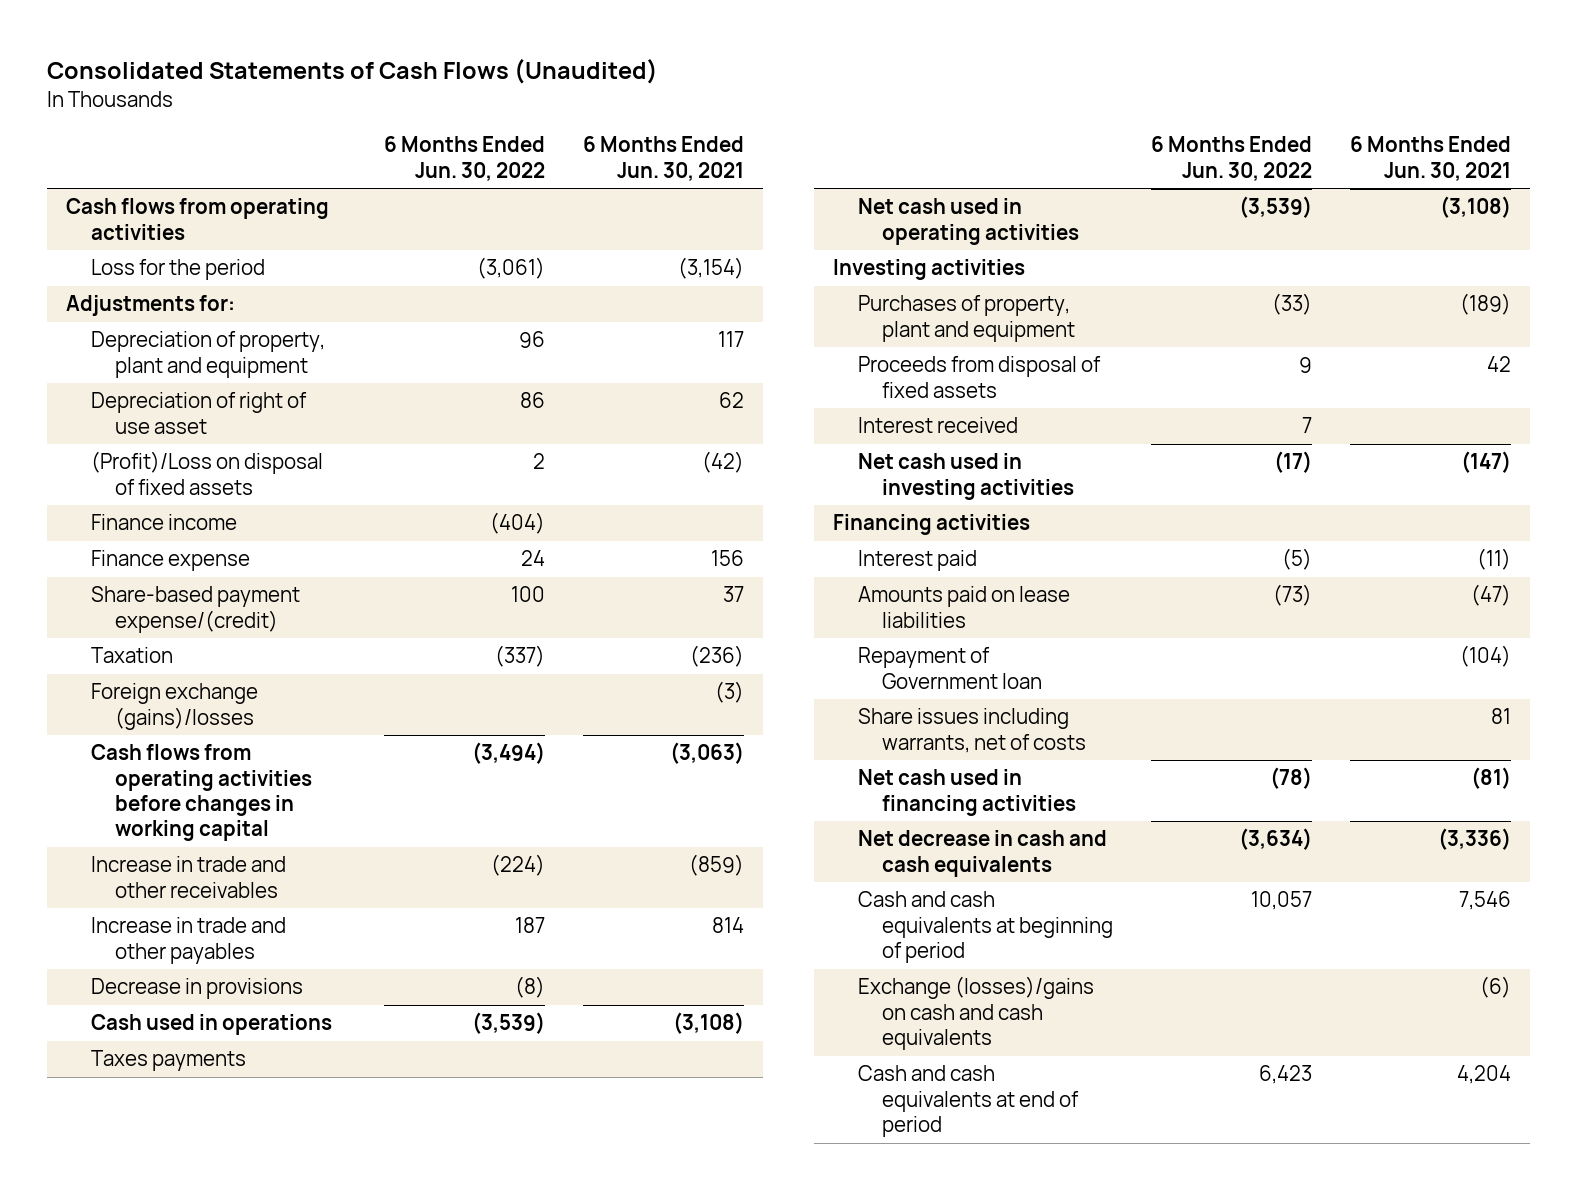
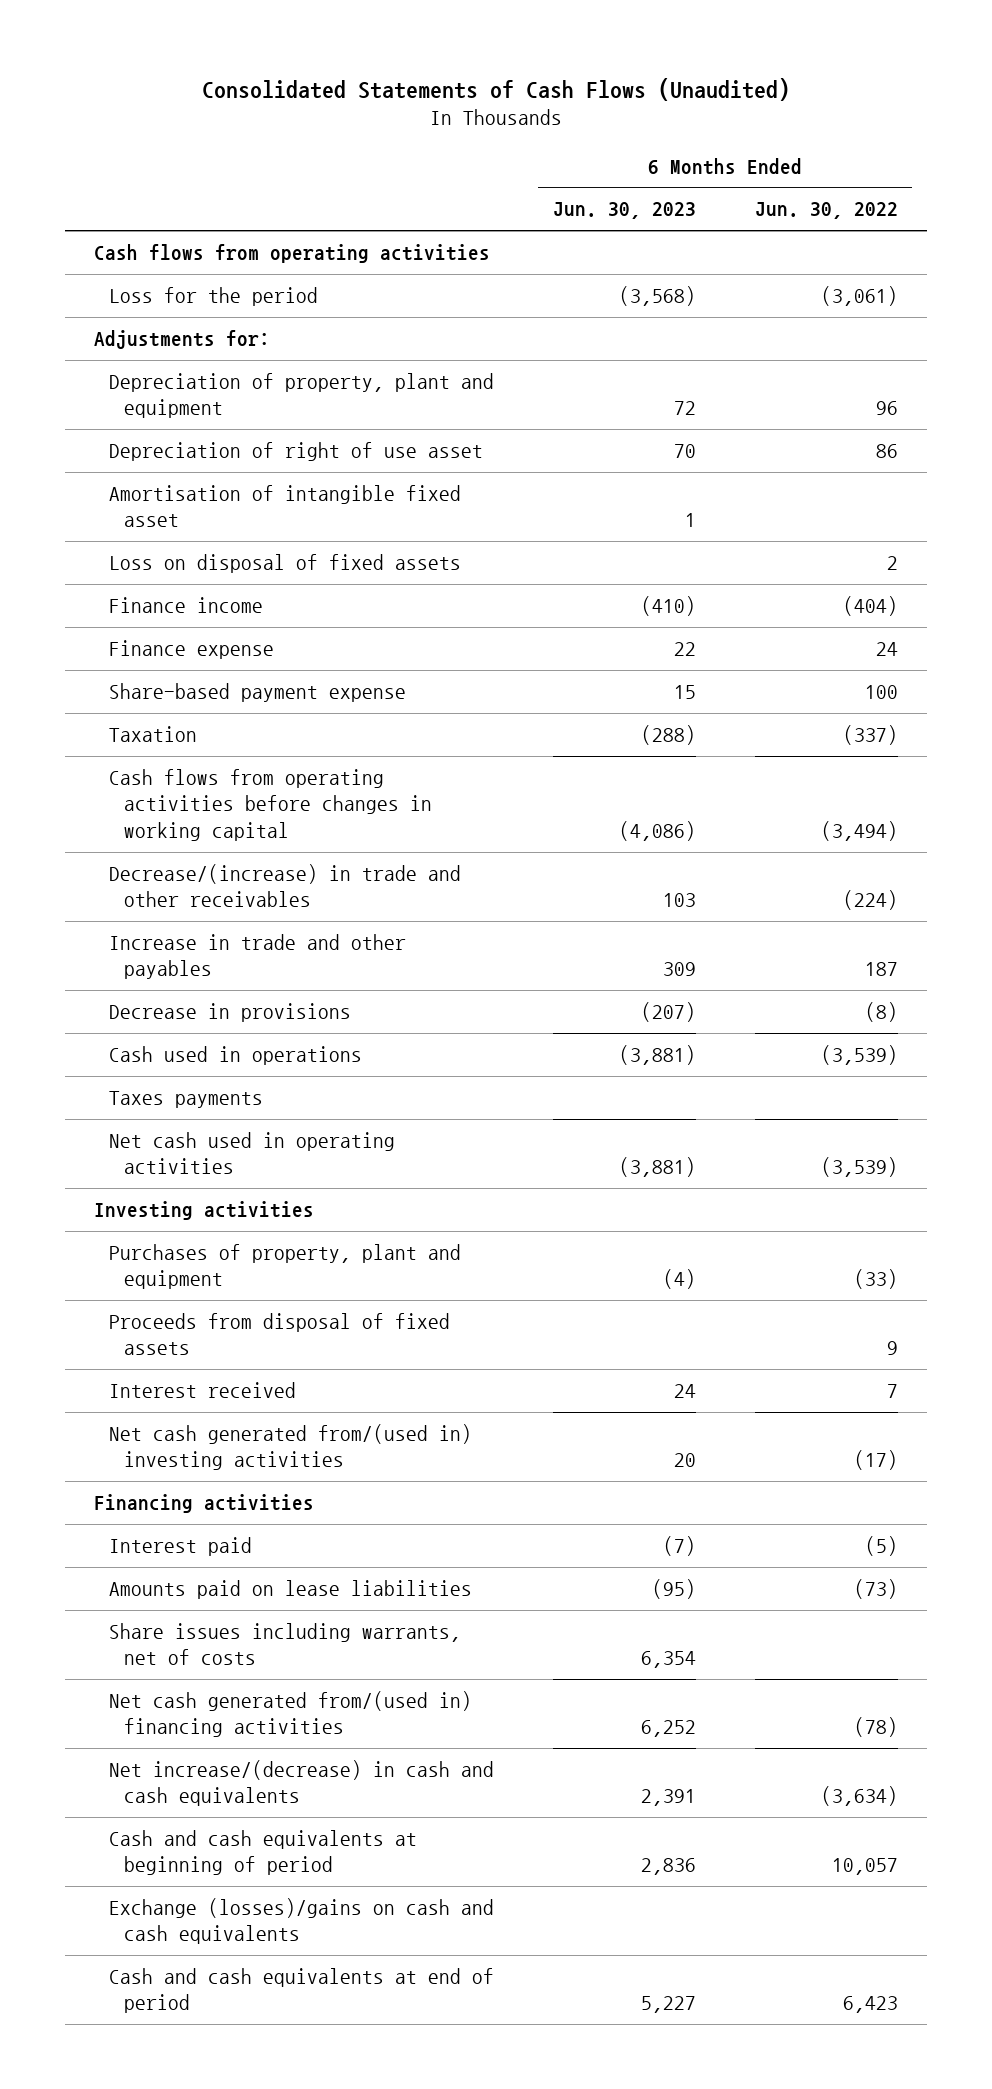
- | 6 Months Ended Jun. 30, 2022 | 6 Months Ended Jun. 30, 2021
+ | 6 Months Ended Jun. 30, 2023 | 6 Months Ended Jun. 30, 2022
- (Profit)/Loss on disposal of fixed assets | 2 | (42)
+ Amortisation of intangible fixed asset | 1 |
+ Loss on disposal of fixed assets | | 2
- Share-based payment expense/(credit) | 100 | 37
+ Share-based payment expense | 15 | 100
- Foreign exchange (gains)/losses | | (3)
- Increase in trade and other receivables | (224) | (859)
+ Decrease/(increase) in trade and other receivables | 103 | (224)
- Net cash used in investing activities | (17) | (147)
+ Net cash generated from/(used in) investing activities | 20 | (17)
- Repayment of Government loan | | (104)
- Net cash used in financing activities | (78) | (81)
- Net decrease in cash and cash equivalents | (3,634) | (3,336)
+ Net cash generated from/(used in) financing activities | 6,252 | (78)
+ Net increase/(decrease) in cash and cash equivalents | 2,391 | (3,634)

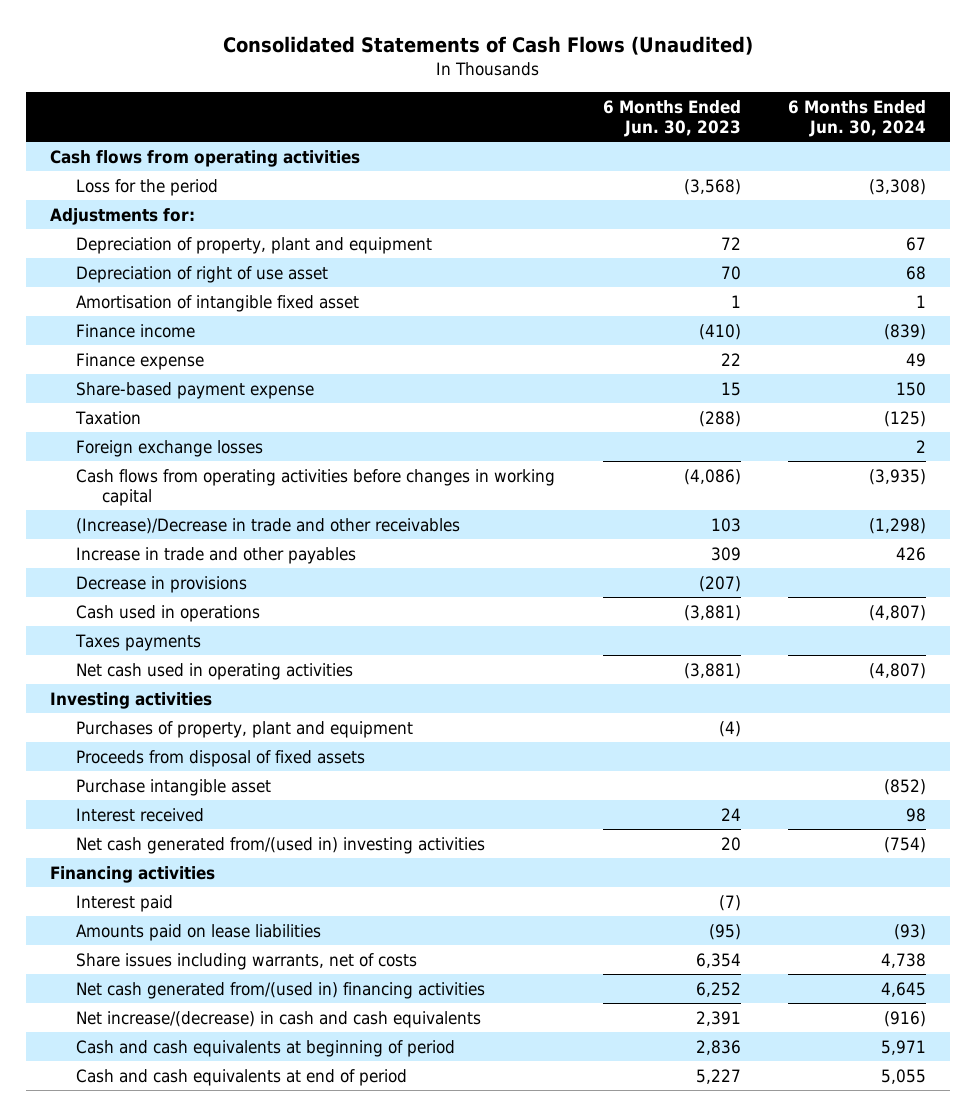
- | 6 Months Ended Jun. 30, 2023 | 6 Months Ended Jun. 30, 2022
+ | 6 Months Ended Jun. 30, 2023 | 6 Months Ended Jun. 30, 2024
- Loss on disposal of fixed assets | | 2
+ Foreign exchange losses | | 2
- Decrease/(increase) in trade and other receivables | 103 | (224)
+ (Increase)/Decrease in trade and other receivables | 103 | (1,298)
+ Purchase intangible asset | | (852)
- Exchange (losses)/gains on cash and cash equivalents

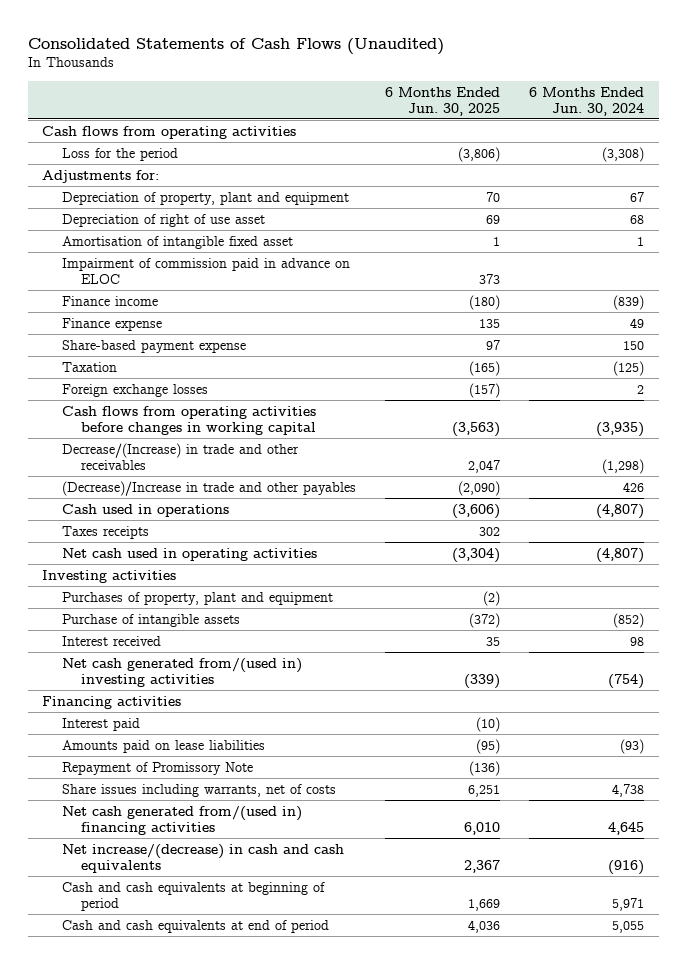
- | 6 Months Ended Jun. 30, 2023 | 6 Months Ended Jun. 30, 2024
+ | 6 Months Ended Jun. 30, 2025 | 6 Months Ended Jun. 30, 2024
+ Impairment of commission paid in advance on ELOC | 373 |
- (Increase)/Decrease in trade and other receivables | 103 | (1,298)
- Increase in trade and other payables | 309 | 426
- Decrease in provisions | (207) |
+ Decrease/(Increase) in trade and other receivables | 2,047 | (1,298)
+ (Decrease)/Increase in trade and other payables | (2,090) | 426
- Taxes payments
+ Taxes receipts | 302 |
- Proceeds from disposal of fixed assets
- Purchase intangible asset | | (852)
+ Purchase of intangible assets | (372) | (852)
+ Repayment of Promissory Note | (136) |

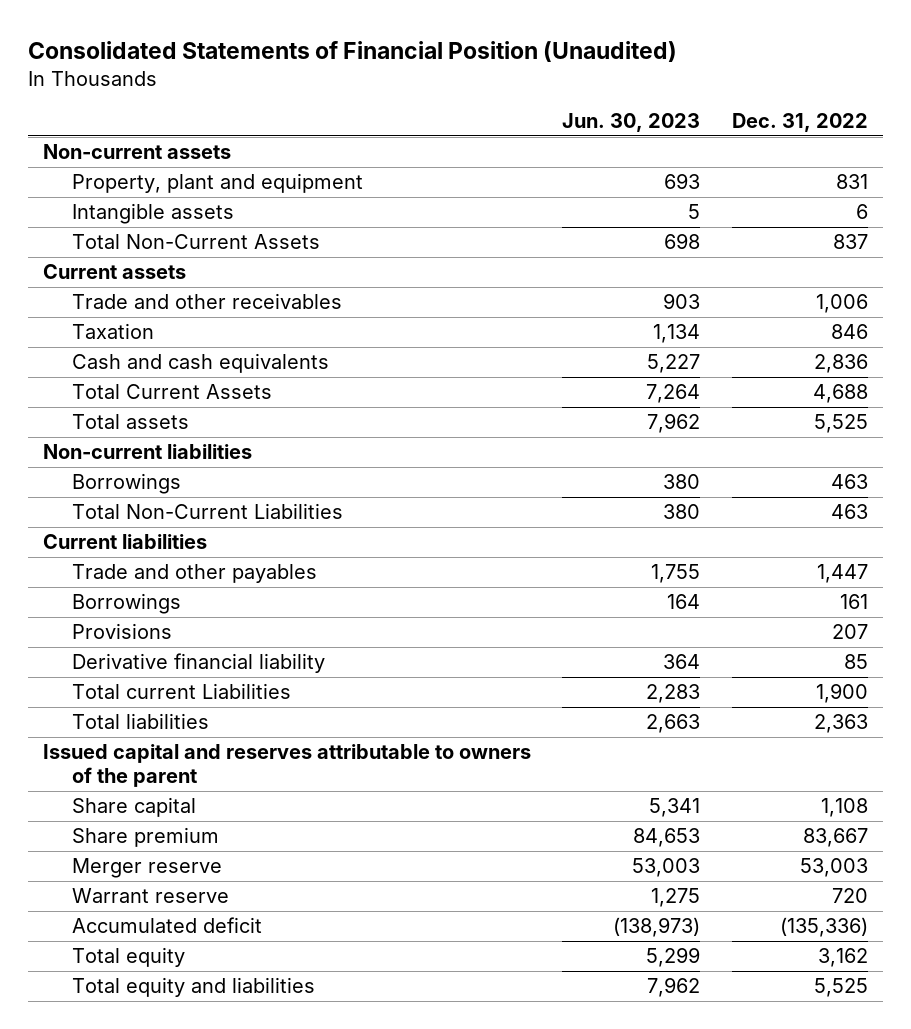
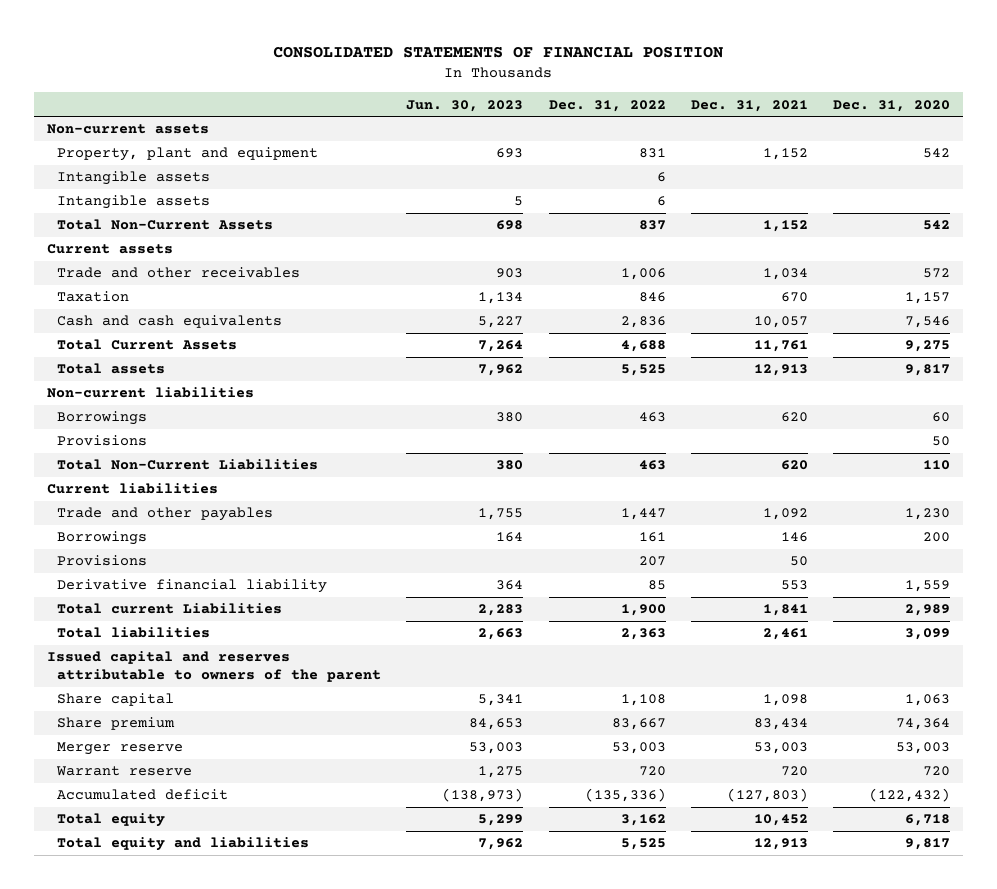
- Consolidated Statements of Financial Position (Unaudited)
+ CONSOLIDATED STATEMENTS OF FINANCIAL POSITION
- | Jun. 30, 2023 | Dec. 31, 2022
+ | Jun. 30, 2023 | Dec. 31, 2022 | Dec. 31, 2021 | Dec. 31, 2020
+ Intangible assets | | 6 | |
+ Provisions | | | | 50

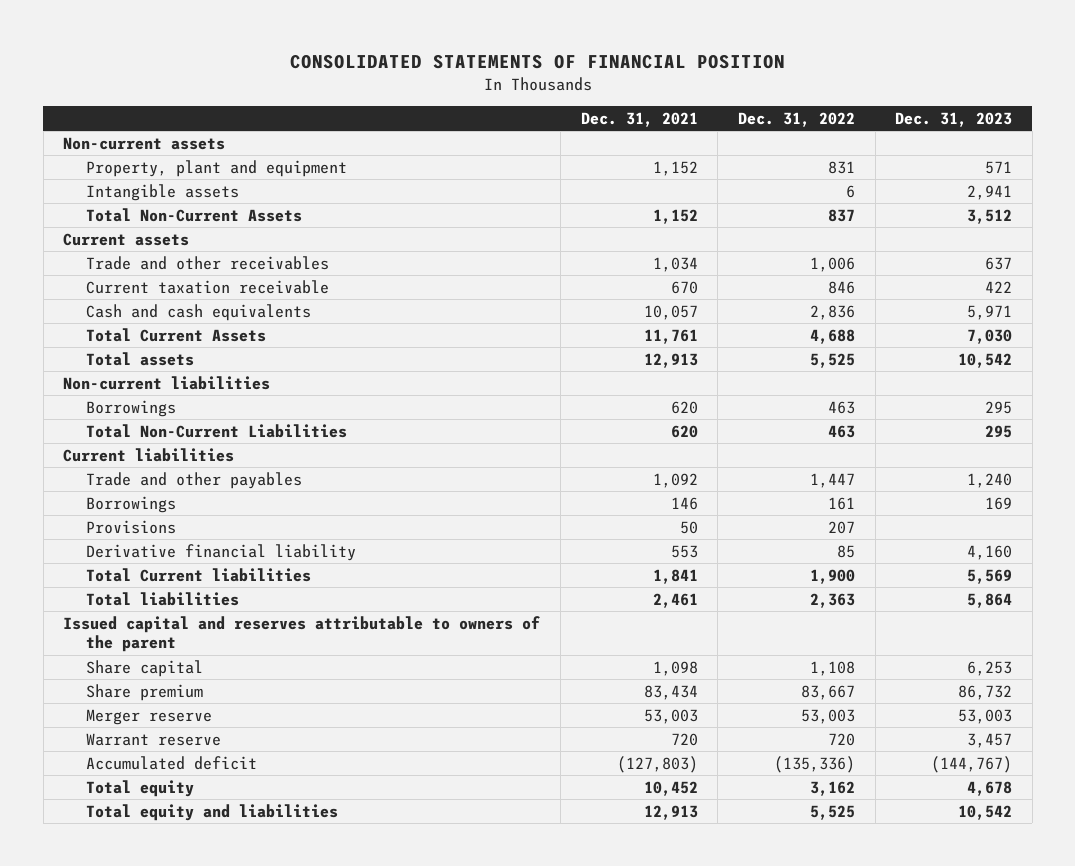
- | Jun. 30, 2023 | Dec. 31, 2022 | Dec. 31, 2021 | Dec. 31, 2020
+ | Dec. 31, 2021 | Dec. 31, 2022 | Dec. 31, 2023
- Intangible assets | 5 | 6 | |
- Taxation | 1,134 | 846 | 670 | 1,157
+ Current taxation receivable | 670 | 846 | 422
- Provisions | | | | 50
- Total current Liabilities | 2,283 | 1,900 | 1,841 | 2,989
+ Total Current liabilities | 1,841 | 1,900 | 5,569

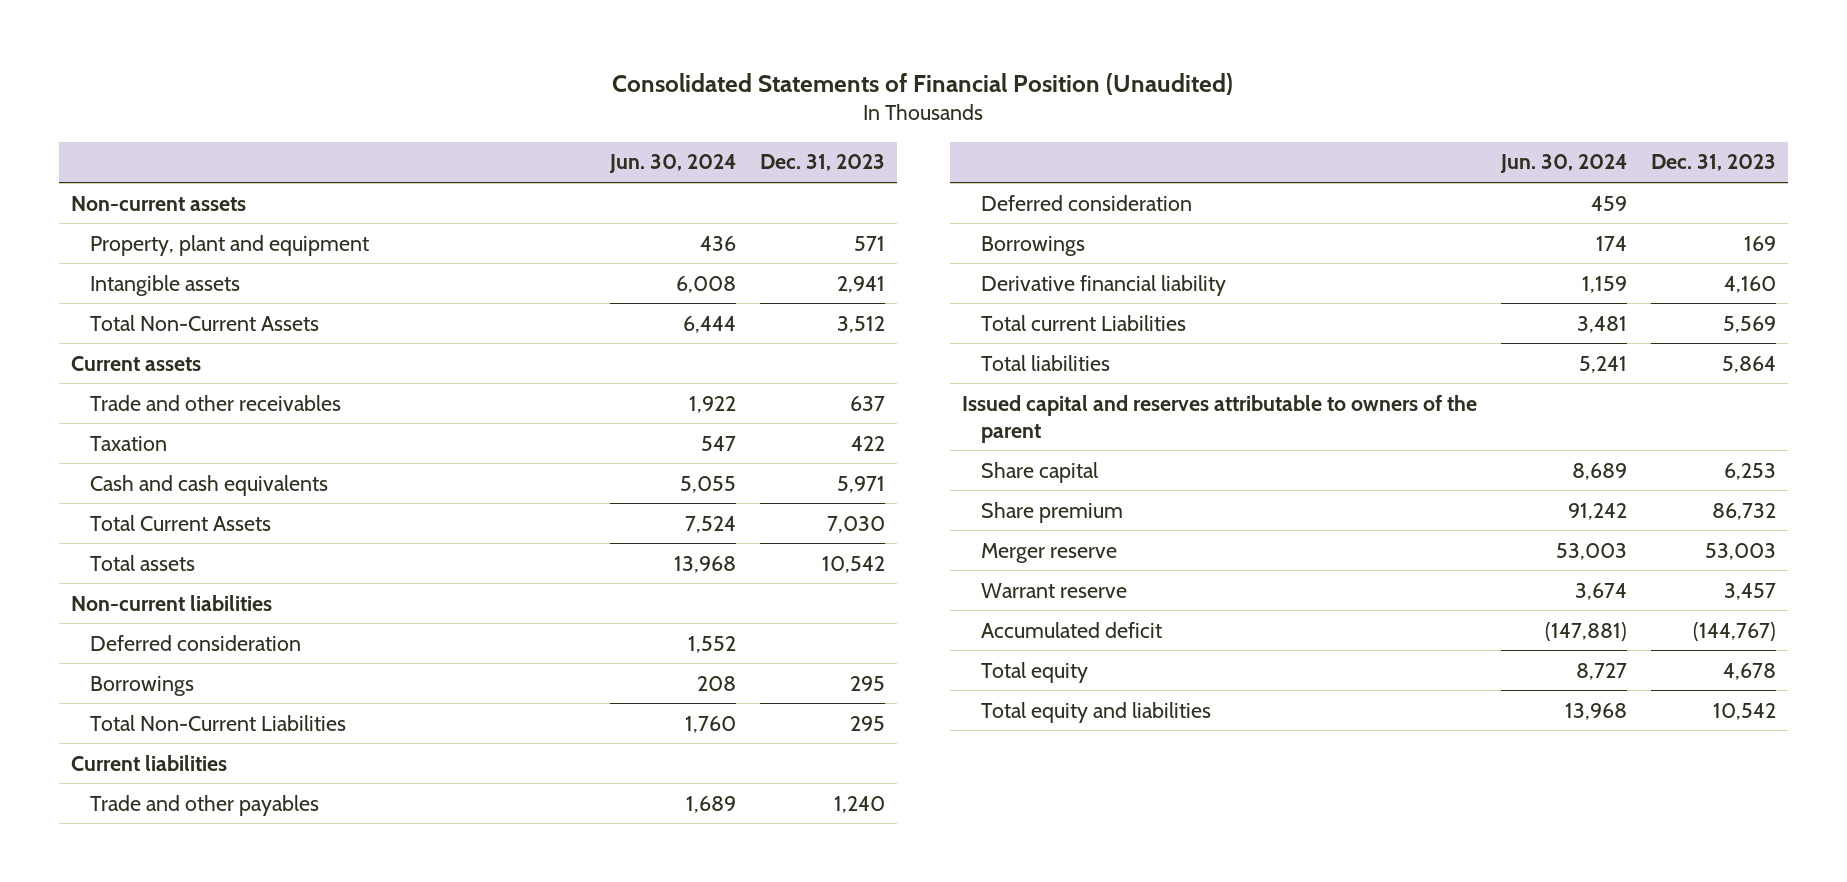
- CONSOLIDATED STATEMENTS OF FINANCIAL POSITION
+ Consolidated Statements of Financial Position (Unaudited)
- | Dec. 31, 2021 | Dec. 31, 2022 | Dec. 31, 2023
+ | Jun. 30, 2024 | Dec. 31, 2023
- Current taxation receivable | 670 | 846 | 422
+ Taxation | 547 | 422
+ Deferred consideration | 1,552 |
+ Deferred consideration | 459 |
- Provisions | 50 | 207 |
- Total Current liabilities | 1,841 | 1,900 | 5,569
+ Total current Liabilities | 3,481 | 5,569

